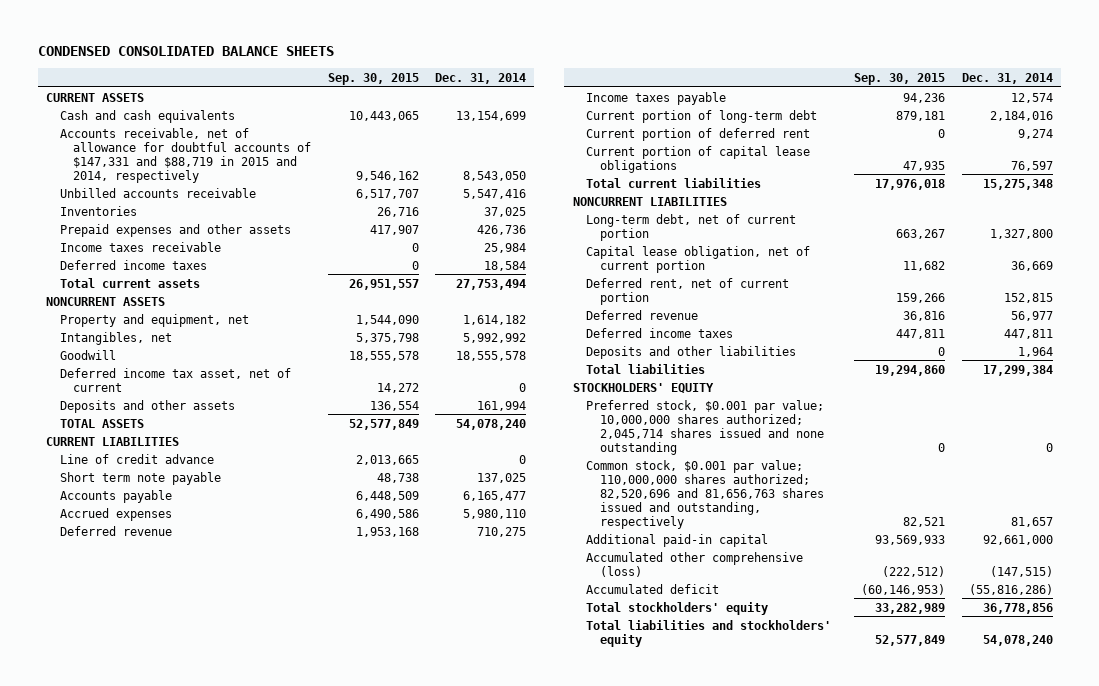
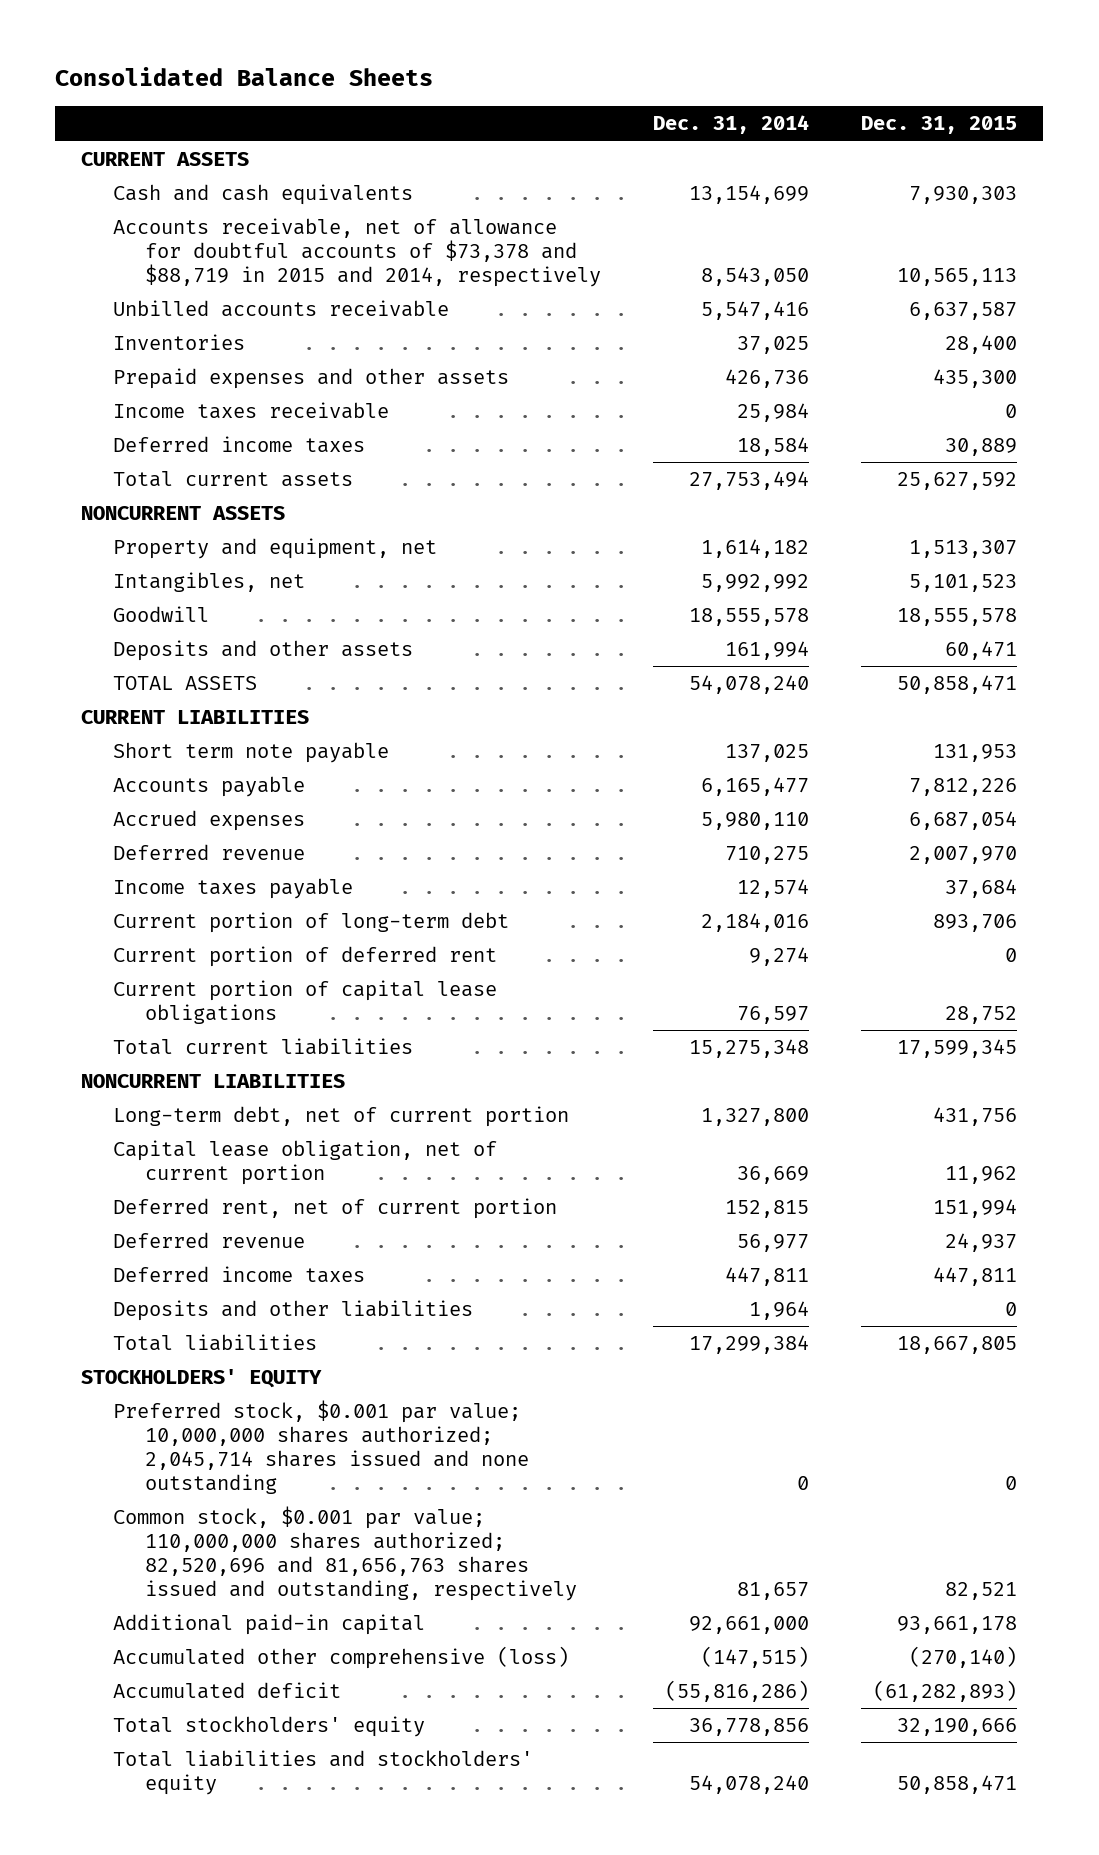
- CONDENSED CONSOLIDATED BALANCE SHEETS
+ Consolidated Balance Sheets
- | Sep. 30, 2015 | Dec. 31, 2014
+ | Dec. 31, 2014 | Dec. 31, 2015
- Accounts receivable, net of allowance for doubtful accounts of $147,331 and $88,719 in 2015 and 2014, respectively | 9,546,162 | 8,543,050
+ Accounts receivable, net of allowance for doubtful accounts of $73,378 and $88,719 in 2015 and 2014, respectively | 8,543,050 | 10,565,113
- Deferred income tax asset, net of current | 14,272 | 0
- Line of credit advance | 2,013,665 | 0

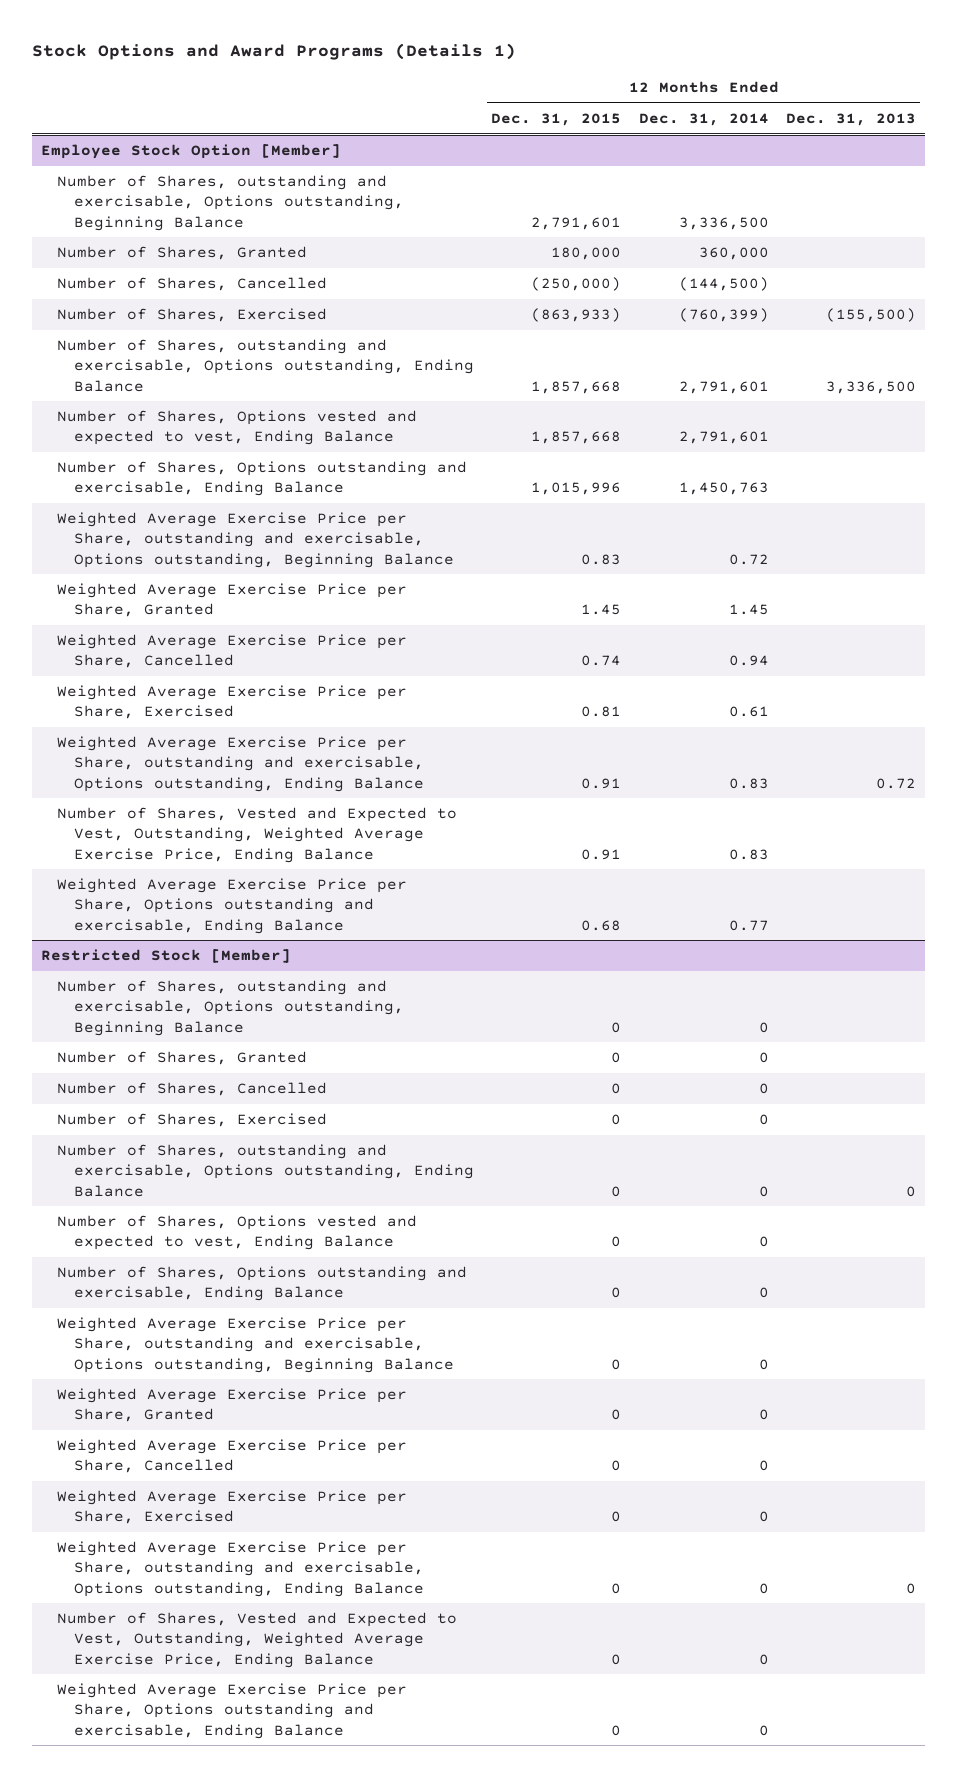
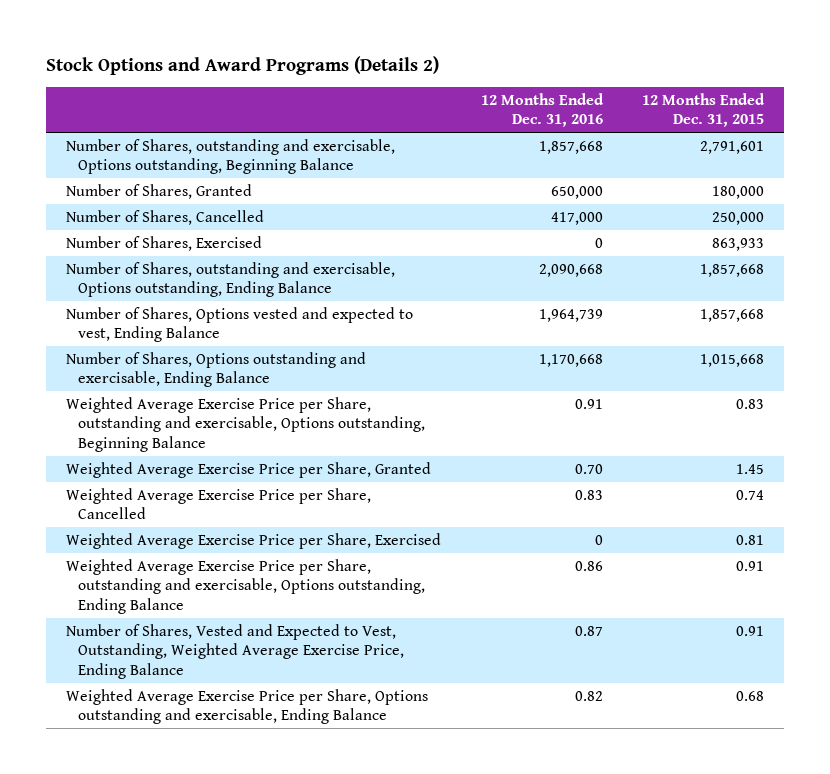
- Stock Options and Award Programs (Details 1)
+ Stock Options and Award Programs (Details 2)
- | 12 Months Ended Dec. 31, 2015 | 12 Months Ended Dec. 31, 2014 | 12 Months Ended Dec. 31, 2013
+ | 12 Months Ended Dec. 31, 2016 | 12 Months Ended Dec. 31, 2015
- Employee Stock Option [Member]
- Number of Shares, Cancelled | (250,000) | (144,500) |
- Number of Shares, Exercised | (863,933) | (760,399) | (155,500)
+ Number of Shares, Cancelled | 417,000 | 250,000
+ Number of Shares, Exercised | 0 | 863,933
- Number of Shares, Options outstanding and exercisable, Ending Balance | 1,015,996 | 1,450,763 |
+ Number of Shares, Options outstanding and exercisable, Ending Balance | 1,170,668 | 1,015,668
- Restricted Stock [Member]
- Number of Shares, outstanding and exercisable, Options outstanding, Beginning Balance | 0 | 0 |
- Number of Shares, Granted | 0 | 0 |
- Number of Shares, Cancelled | 0 | 0 |
- Number of Shares, Exercised | 0 | 0 |
- Number of Shares, outstanding and exercisable, Options outstanding, Ending Balance | 0 | 0 | 0
- Number of Shares, Options vested and expected to vest, Ending Balance | 0 | 0 |
- Number of Shares, Options outstanding and exercisable, Ending Balance | 0 | 0 |
- Weighted Average Exercise Price per Share, outstanding and exercisable, Options outstanding, Beginning Balance | 0 | 0 |
- Weighted Average Exercise Price per Share, Granted | 0 | 0 |
- Weighted Average Exercise Price per Share, Cancelled | 0 | 0 |
- Weighted Average Exercise Price per Share, Exercised | 0 | 0 |
- Weighted Average Exercise Price per Share, outstanding and exercisable, Options outstanding, Ending Balance | 0 | 0 | 0
- Number of Shares, Vested and Expected to Vest, Outstanding, Weighted Average Exercise Price, Ending Balance | 0 | 0 |
- Weighted Average Exercise Price per Share, Options outstanding and exercisable, Ending Balance | 0 | 0 |

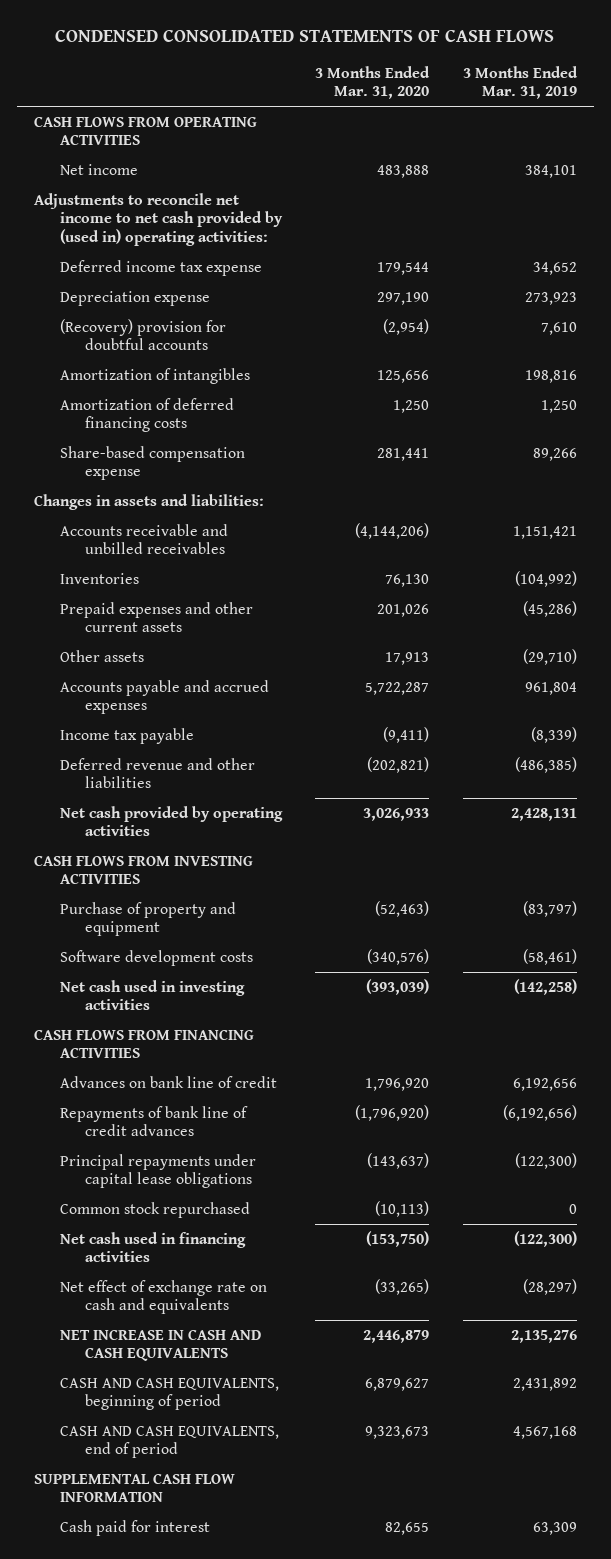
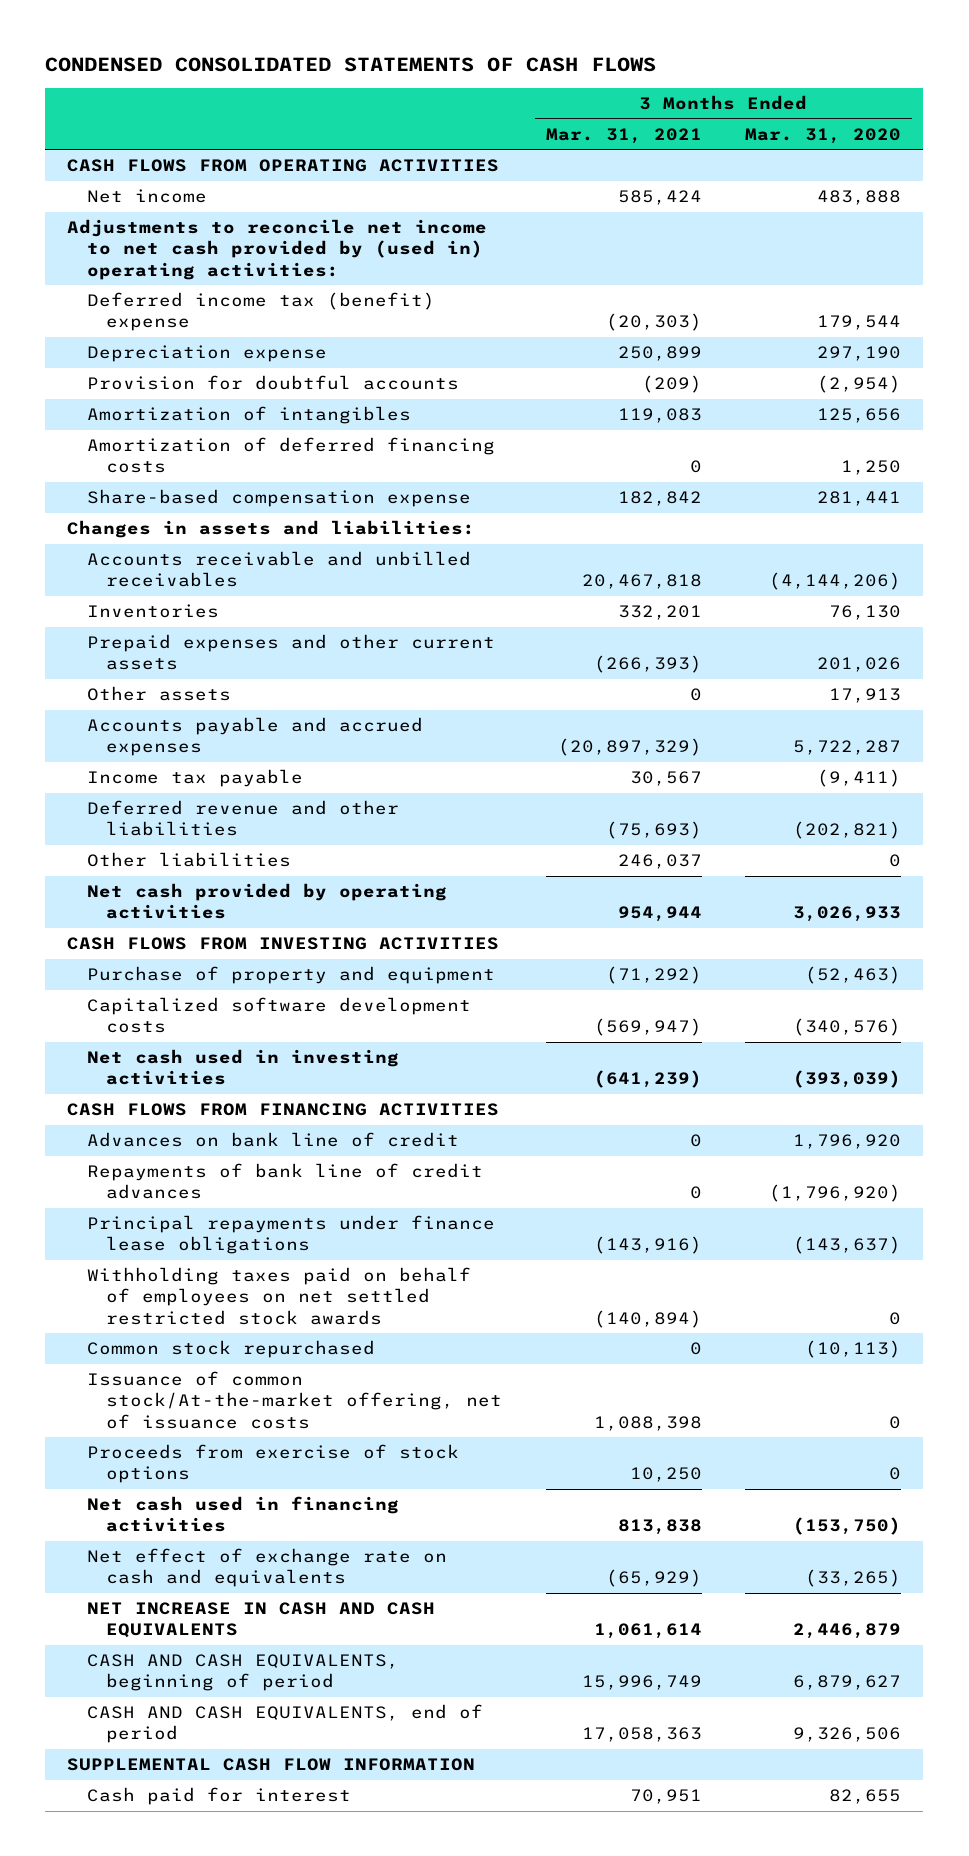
- | 3 Months Ended Mar. 31, 2020 | 3 Months Ended Mar. 31, 2019
+ | 3 Months Ended Mar. 31, 2021 | 3 Months Ended Mar. 31, 2020
- Deferred income tax expense | 179,544 | 34,652
+ Deferred income tax (benefit) expense | (20,303) | 179,544
- (Recovery) provision for doubtful accounts | (2,954) | 7,610
+ Provision for doubtful accounts | (209) | (2,954)
+ Other liabilities | 246,037 | 0
- Software development costs | (340,576) | (58,461)
+ Capitalized software development costs | (569,947) | (340,576)
- Principal repayments under capital lease obligations | (143,637) | (122,300)
+ Principal repayments under finance lease obligations | (143,916) | (143,637)
+ Withholding taxes paid on behalf of employees on net settled restricted stock awards | (140,894) | 0
+ Issuance of common stock/At-the-market offering, net of issuance costs | 1,088,398 | 0
+ Proceeds from exercise of stock options | 10,250 | 0
- CASH AND CASH EQUIVALENTS, end of period | 9,323,673 | 4,567,168
+ CASH AND CASH EQUIVALENTS, end of period | 17,058,363 | 9,326,506

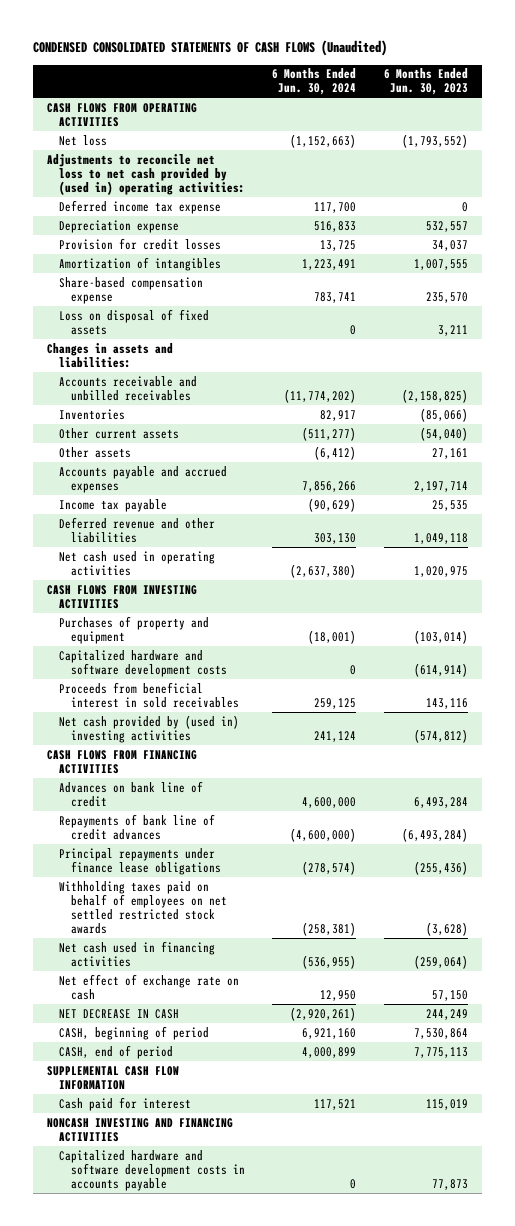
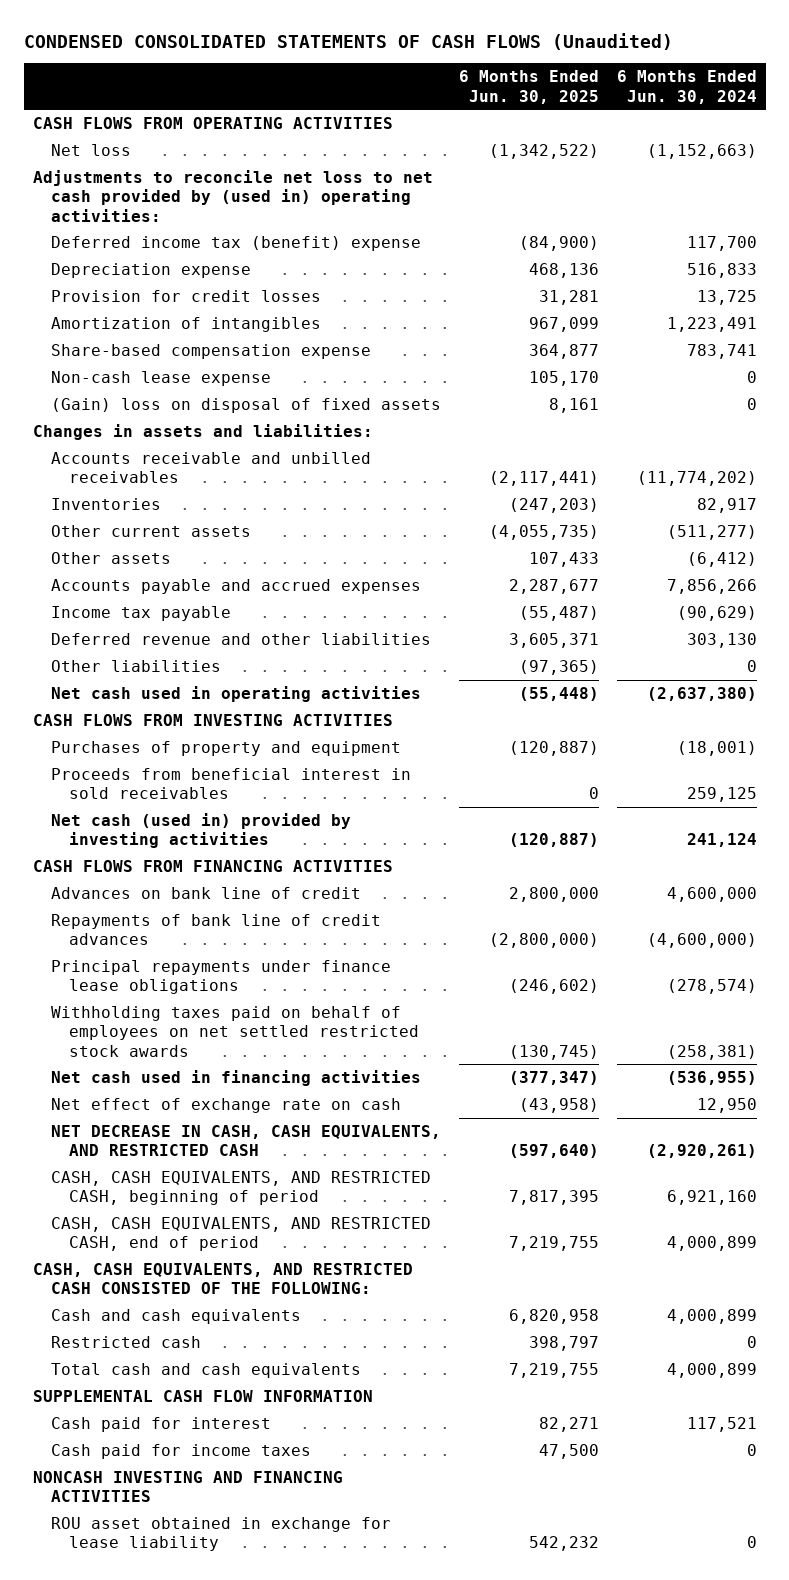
- | 6 Months Ended Jun. 30, 2024 | 6 Months Ended Jun. 30, 2023
+ | 6 Months Ended Jun. 30, 2025 | 6 Months Ended Jun. 30, 2024
- Deferred income tax expense | 117,700 | 0
+ Deferred income tax (benefit) expense | (84,900) | 117,700
- Loss on disposal of fixed assets | 0 | 3,211
+ Non-cash lease expense | 105,170 | 0
+ (Gain) loss on disposal of fixed assets | 8,161 | 0
+ Other liabilities | (97,365) | 0
- Capitalized hardware and software development costs | 0 | (614,914)
- Net cash provided by (used in) investing activities | 241,124 | (574,812)
+ Net cash (used in) provided by investing activities | (120,887) | 241,124
- NET DECREASE IN CASH | (2,920,261) | 244,249
- CASH, beginning of period | 6,921,160 | 7,530,864
- CASH, end of period | 4,000,899 | 7,775,113
+ NET DECREASE IN CASH, CASH EQUIVALENTS, AND RESTRICTED CASH | (597,640) | (2,920,261)
+ CASH, CASH EQUIVALENTS, AND RESTRICTED CASH, beginning of period | 7,817,395 | 6,921,160
+ CASH, CASH EQUIVALENTS, AND RESTRICTED CASH, end of period | 7,219,755 | 4,000,899
+ CASH, CASH EQUIVALENTS, AND RESTRICTED CASH CONSISTED OF THE FOLLOWING:
+ Cash and cash equivalents | 6,820,958 | 4,000,899
+ Restricted cash | 398,797 | 0
+ Total cash and cash equivalents | 7,219,755 | 4,000,899
+ Cash paid for income taxes | 47,500 | 0
- Capitalized hardware and software development costs in accounts payable | 0 | 77,873
+ ROU asset obtained in exchange for lease liability | 542,232 | 0

